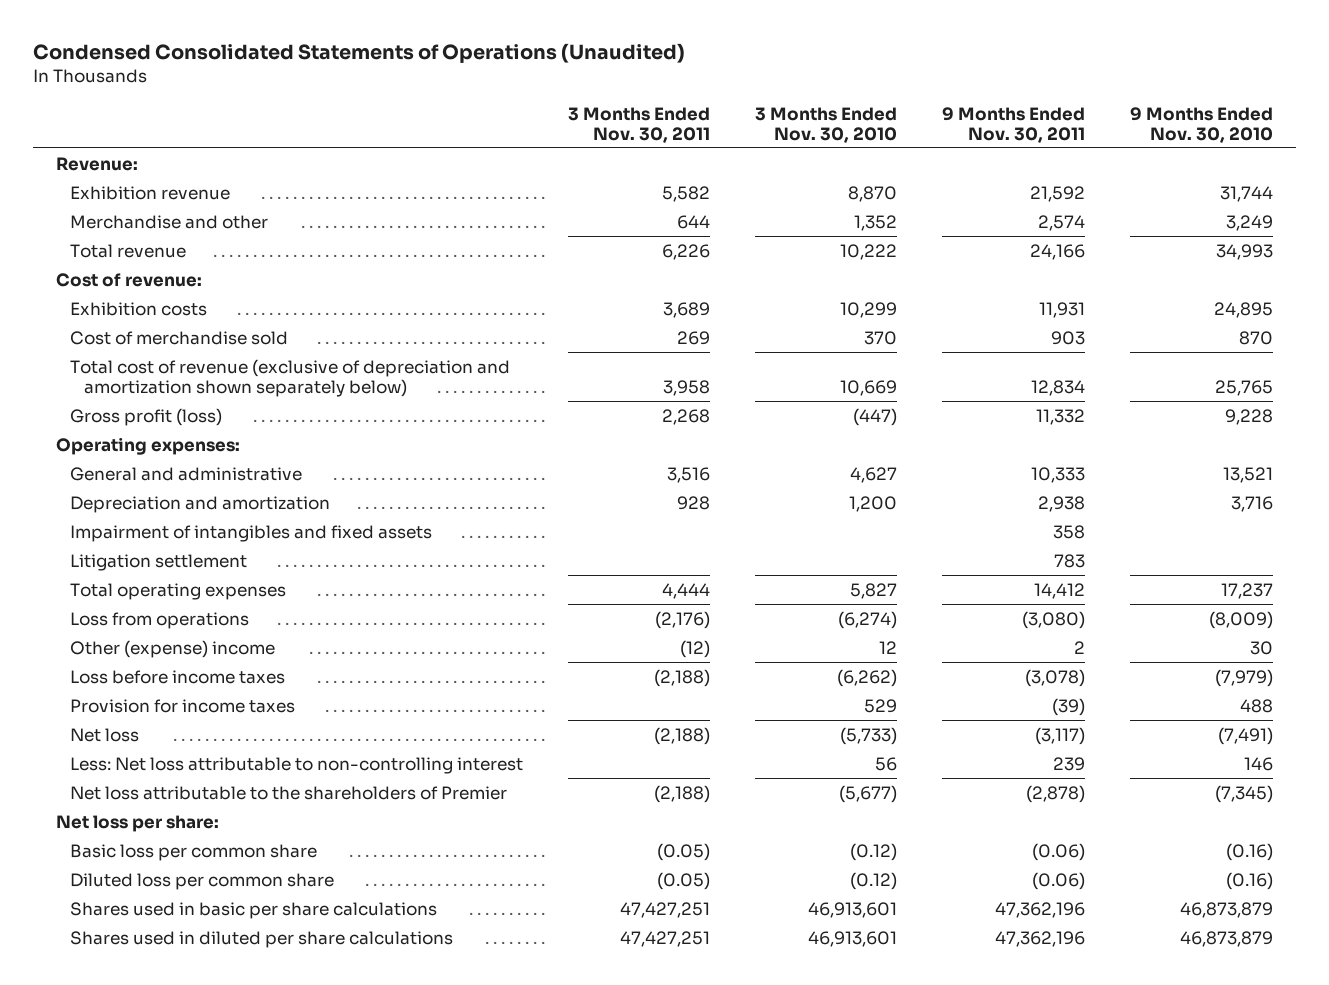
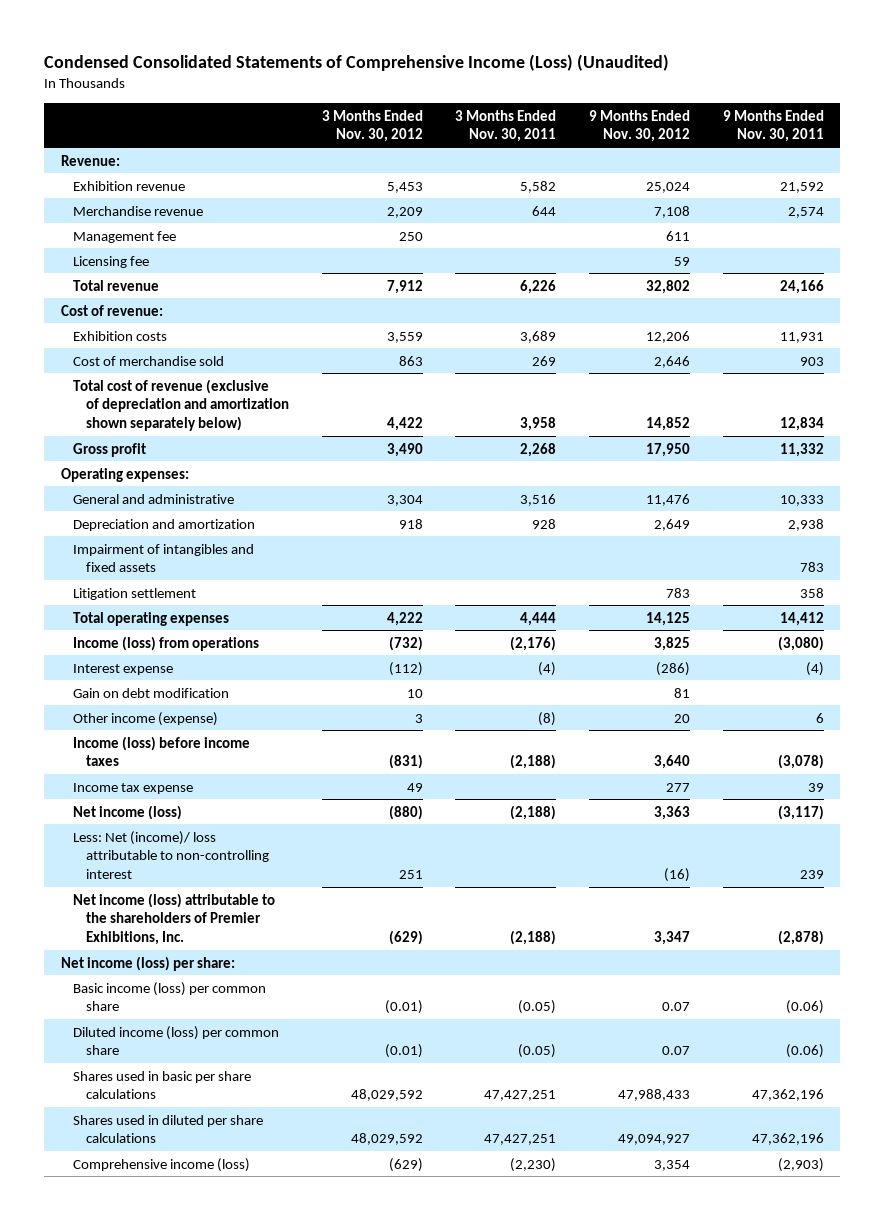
- Condensed Consolidated Statements of Operations (Unaudited)
+ Condensed Consolidated Statements of Comprehensive Income (Loss) (Unaudited)
- | 3 Months Ended Nov. 30, 2011 | 3 Months Ended Nov. 30, 2010 | 9 Months Ended Nov. 30, 2011 | 9 Months Ended Nov. 30, 2010
+ | 3 Months Ended Nov. 30, 2012 | 3 Months Ended Nov. 30, 2011 | 9 Months Ended Nov. 30, 2012 | 9 Months Ended Nov. 30, 2011
- Merchandise and other | 644 | 1,352 | 2,574 | 3,249
+ Merchandise revenue | 2,209 | 644 | 7,108 | 2,574
+ Management fee | 250 | | 611 |
+ Licensing fee | | | 59 |
- Gross profit (loss) | 2,268 | (447) | 11,332 | 9,228
+ Gross profit | 3,490 | 2,268 | 17,950 | 11,332
- Impairment of intangibles and fixed assets | | | 358 |
- Litigation settlement | | | 783 |
+ Impairment of intangibles and fixed assets | | | | 783
+ Litigation settlement | | | 783 | 358
- Loss from operations | (2,176) | (6,274) | (3,080) | (8,009)
- Other (expense) income | (12) | 12 | 2 | 30
- Loss before income taxes | (2,188) | (6,262) | (3,078) | (7,979)
- Provision for income taxes | | 529 | (39) | 488
- Net loss | (2,188) | (5,733) | (3,117) | (7,491)
- Less: Net loss attributable to non-controlling interest | | 56 | 239 | 146
- Net loss attributable to the shareholders of Premier | (2,188) | (5,677) | (2,878) | (7,345)
- Net loss per share:
- Basic loss per common share | (0.05) | (0.12) | (0.06) | (0.16)
- Diluted loss per common share | (0.05) | (0.12) | (0.06) | (0.16)
+ Income (loss) from operations | (732) | (2,176) | 3,825 | (3,080)
+ Interest expense | (112) | (4) | (286) | (4)
+ Gain on debt modification | 10 | | 81 |
+ Other income (expense) | 3 | (8) | 20 | 6
+ Income (loss) before income taxes | (831) | (2,188) | 3,640 | (3,078)
+ Income tax expense | 49 | | 277 | 39
+ Net income (loss) | (880) | (2,188) | 3,363 | (3,117)
+ Less: Net (income)/ loss attributable to non-controlling interest | 251 | | (16) | 239
+ Net income (loss) attributable to the shareholders of Premier Exhibitions, Inc. | (629) | (2,188) | 3,347 | (2,878)
+ Net income (loss) per share:
+ Basic income (loss) per common share | (0.01) | (0.05) | 0.07 | (0.06)
+ Diluted income (loss) per common share | (0.01) | (0.05) | 0.07 | (0.06)
+ Comprehensive income (loss) | (629) | (2,230) | 3,354 | (2,903)

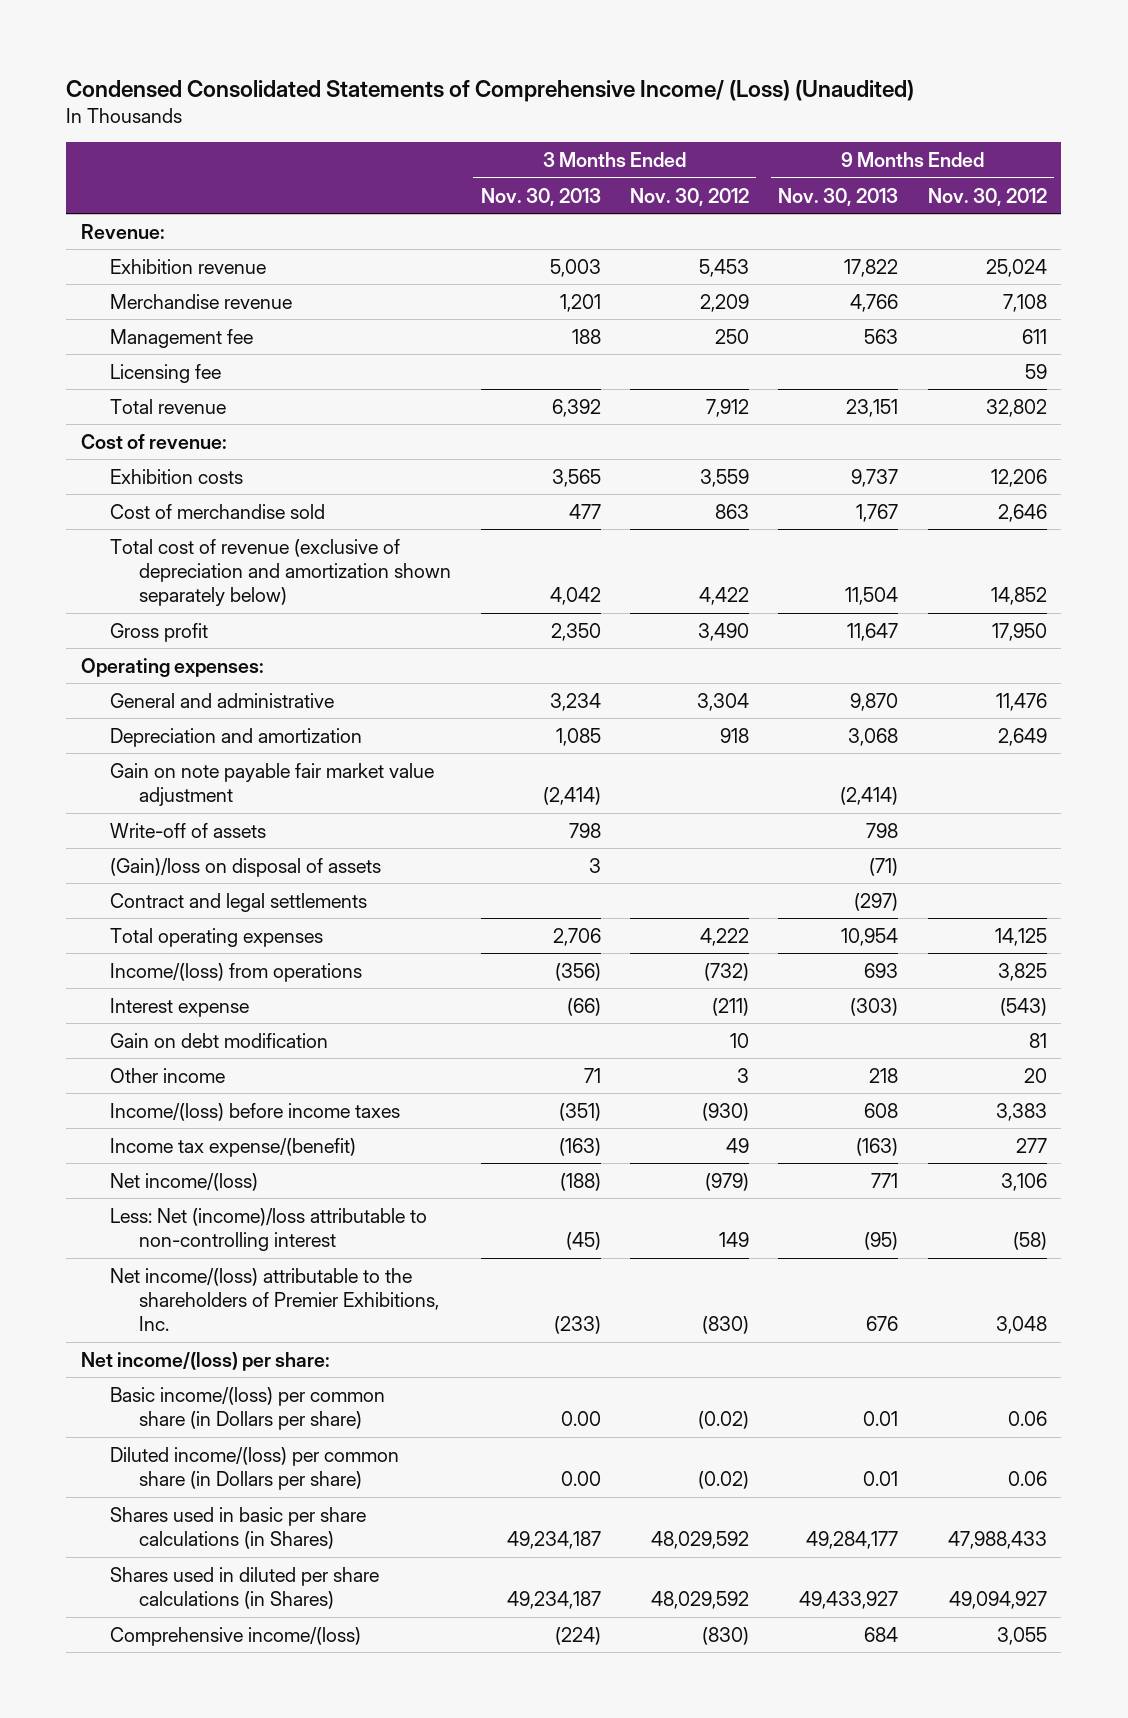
- Condensed Consolidated Statements of Comprehensive Income (Loss) (Unaudited)
+ Condensed Consolidated Statements of Comprehensive Income/ (Loss) (Unaudited)
- | 3 Months Ended Nov. 30, 2012 | 3 Months Ended Nov. 30, 2011 | 9 Months Ended Nov. 30, 2012 | 9 Months Ended Nov. 30, 2011
+ | 3 Months Ended Nov. 30, 2013 | 3 Months Ended Nov. 30, 2012 | 9 Months Ended Nov. 30, 2013 | 9 Months Ended Nov. 30, 2012
- Impairment of intangibles and fixed assets | | | | 783
- Litigation settlement | | | 783 | 358
+ Gain on note payable fair market value adjustment | (2,414) | | (2,414) |
+ Write-off of assets | 798 | | 798 |
+ (Gain)/loss on disposal of assets | 3 | | (71) |
+ Contract and legal settlements | | | (297) |
- Income (loss) from operations | (732) | (2,176) | 3,825 | (3,080)
- Interest expense | (112) | (4) | (286) | (4)
+ Income/(loss) from operations | (356) | (732) | 693 | 3,825
+ Interest expense | (66) | (211) | (303) | (543)
- Other income (expense) | 3 | (8) | 20 | 6
- Income (loss) before income taxes | (831) | (2,188) | 3,640 | (3,078)
- Income tax expense | 49 | | 277 | 39
- Net income (loss) | (880) | (2,188) | 3,363 | (3,117)
- Less: Net (income)/ loss attributable to non-controlling interest | 251 | | (16) | 239
- Net income (loss) attributable to the shareholders of Premier Exhibitions, Inc. | (629) | (2,188) | 3,347 | (2,878)
- Net income (loss) per share:
- Basic income (loss) per common share | (0.01) | (0.05) | 0.07 | (0.06)
- Diluted income (loss) per common share | (0.01) | (0.05) | 0.07 | (0.06)
- Shares used in basic per share calculations | 48,029,592 | 47,427,251 | 47,988,433 | 47,362,196
- Shares used in diluted per share calculations | 48,029,592 | 47,427,251 | 49,094,927 | 47,362,196
- Comprehensive income (loss) | (629) | (2,230) | 3,354 | (2,903)
+ Other income | 71 | 3 | 218 | 20
+ Income/(loss) before income taxes | (351) | (930) | 608 | 3,383
+ Income tax expense/(benefit) | (163) | 49 | (163) | 277
+ Net income/(loss) | (188) | (979) | 771 | 3,106
+ Less: Net (income)/loss attributable to non-controlling interest | (45) | 149 | (95) | (58)
+ Net income/(loss) attributable to the shareholders of Premier Exhibitions, Inc. | (233) | (830) | 676 | 3,048
+ Net income/(loss) per share:
+ Basic income/(loss) per common share (in Dollars per share) | 0.00 | (0.02) | 0.01 | 0.06
+ Diluted income/(loss) per common share (in Dollars per share) | 0.00 | (0.02) | 0.01 | 0.06
+ Shares used in basic per share calculations (in Shares) | 49,234,187 | 48,029,592 | 49,284,177 | 47,988,433
+ Shares used in diluted per share calculations (in Shares) | 49,234,187 | 48,029,592 | 49,433,927 | 49,094,927
+ Comprehensive income/(loss) | (224) | (830) | 684 | 3,055

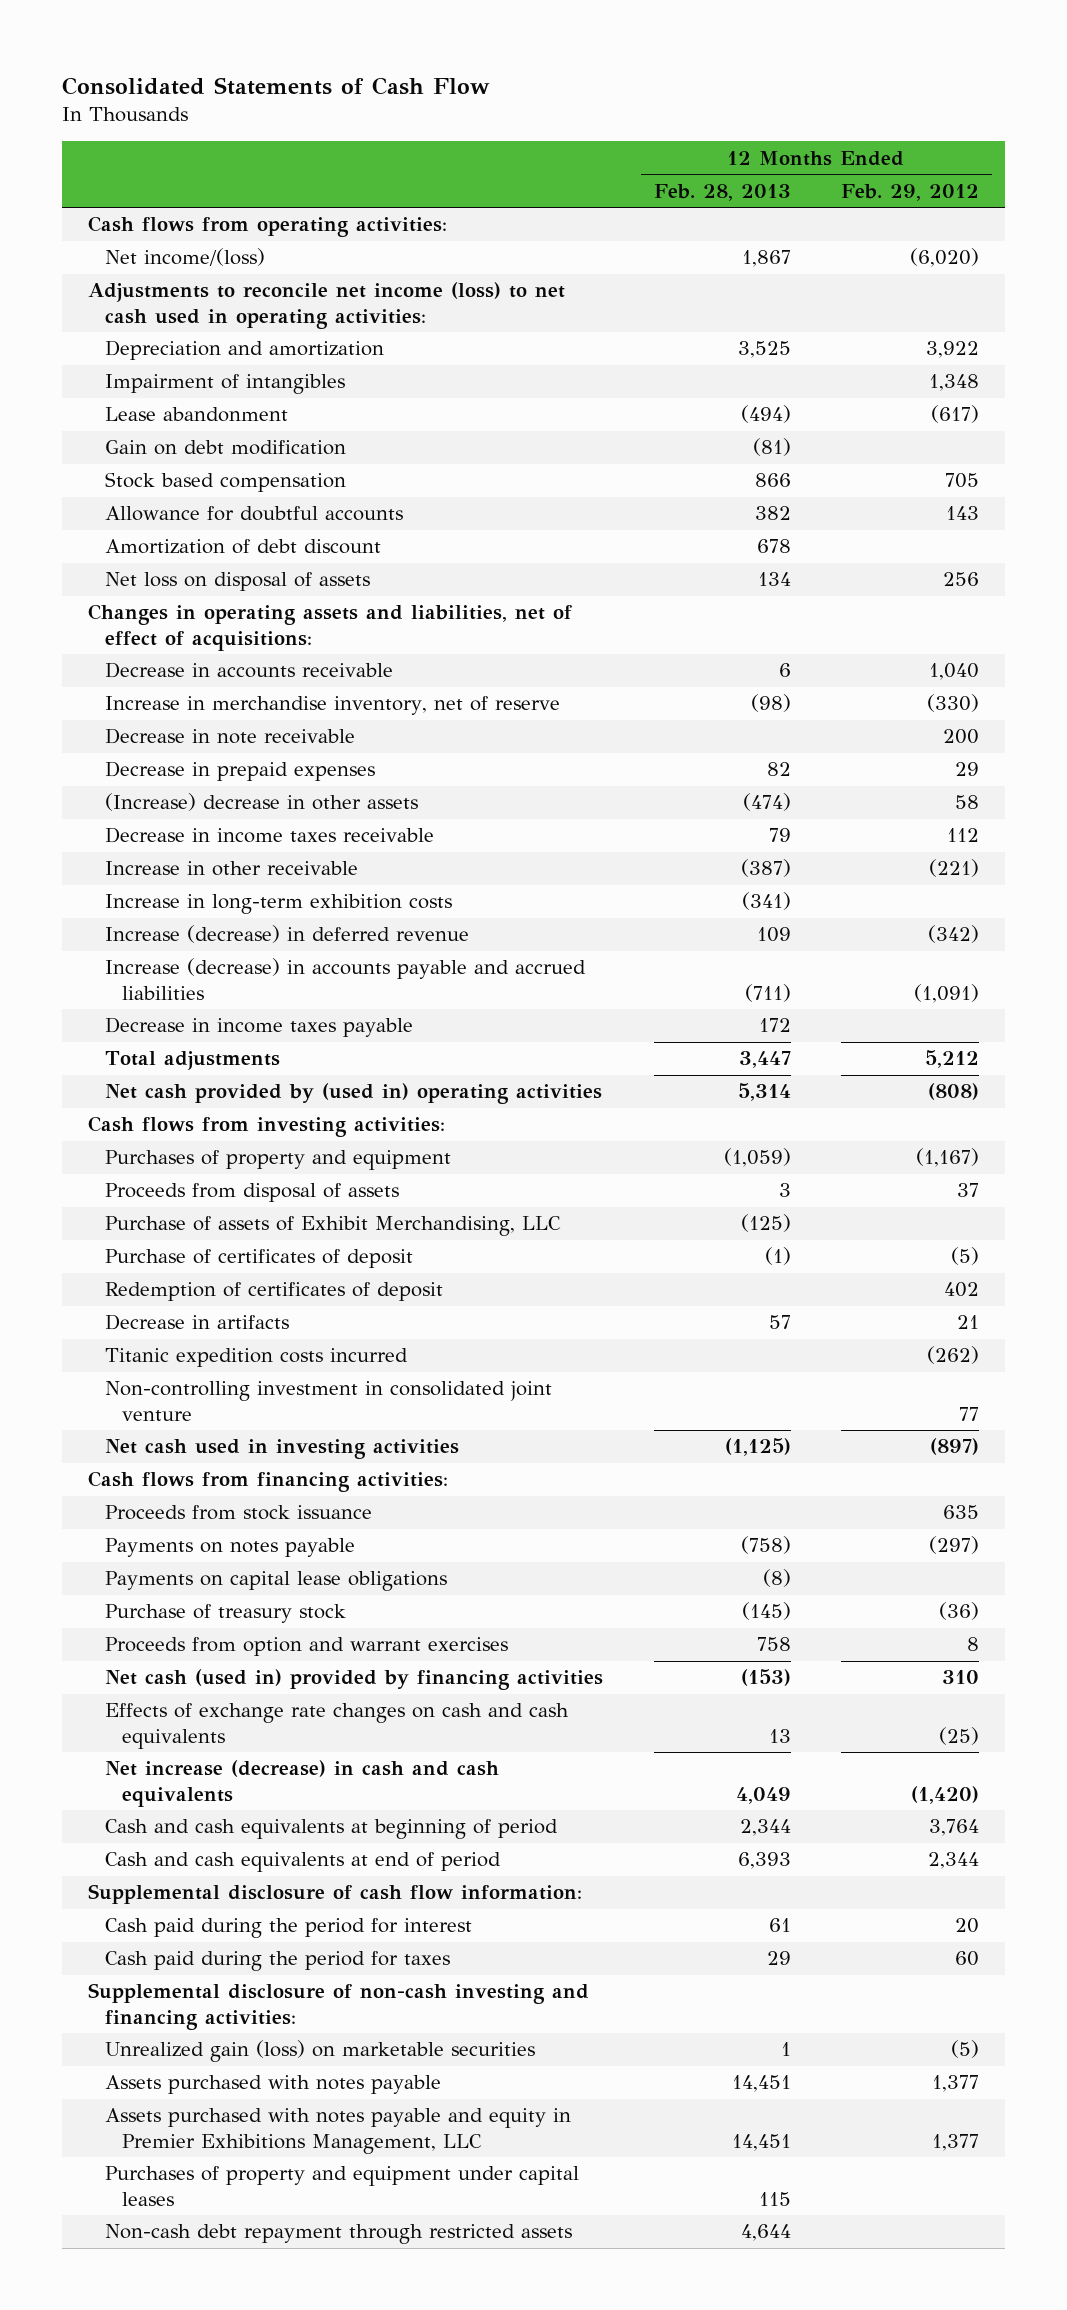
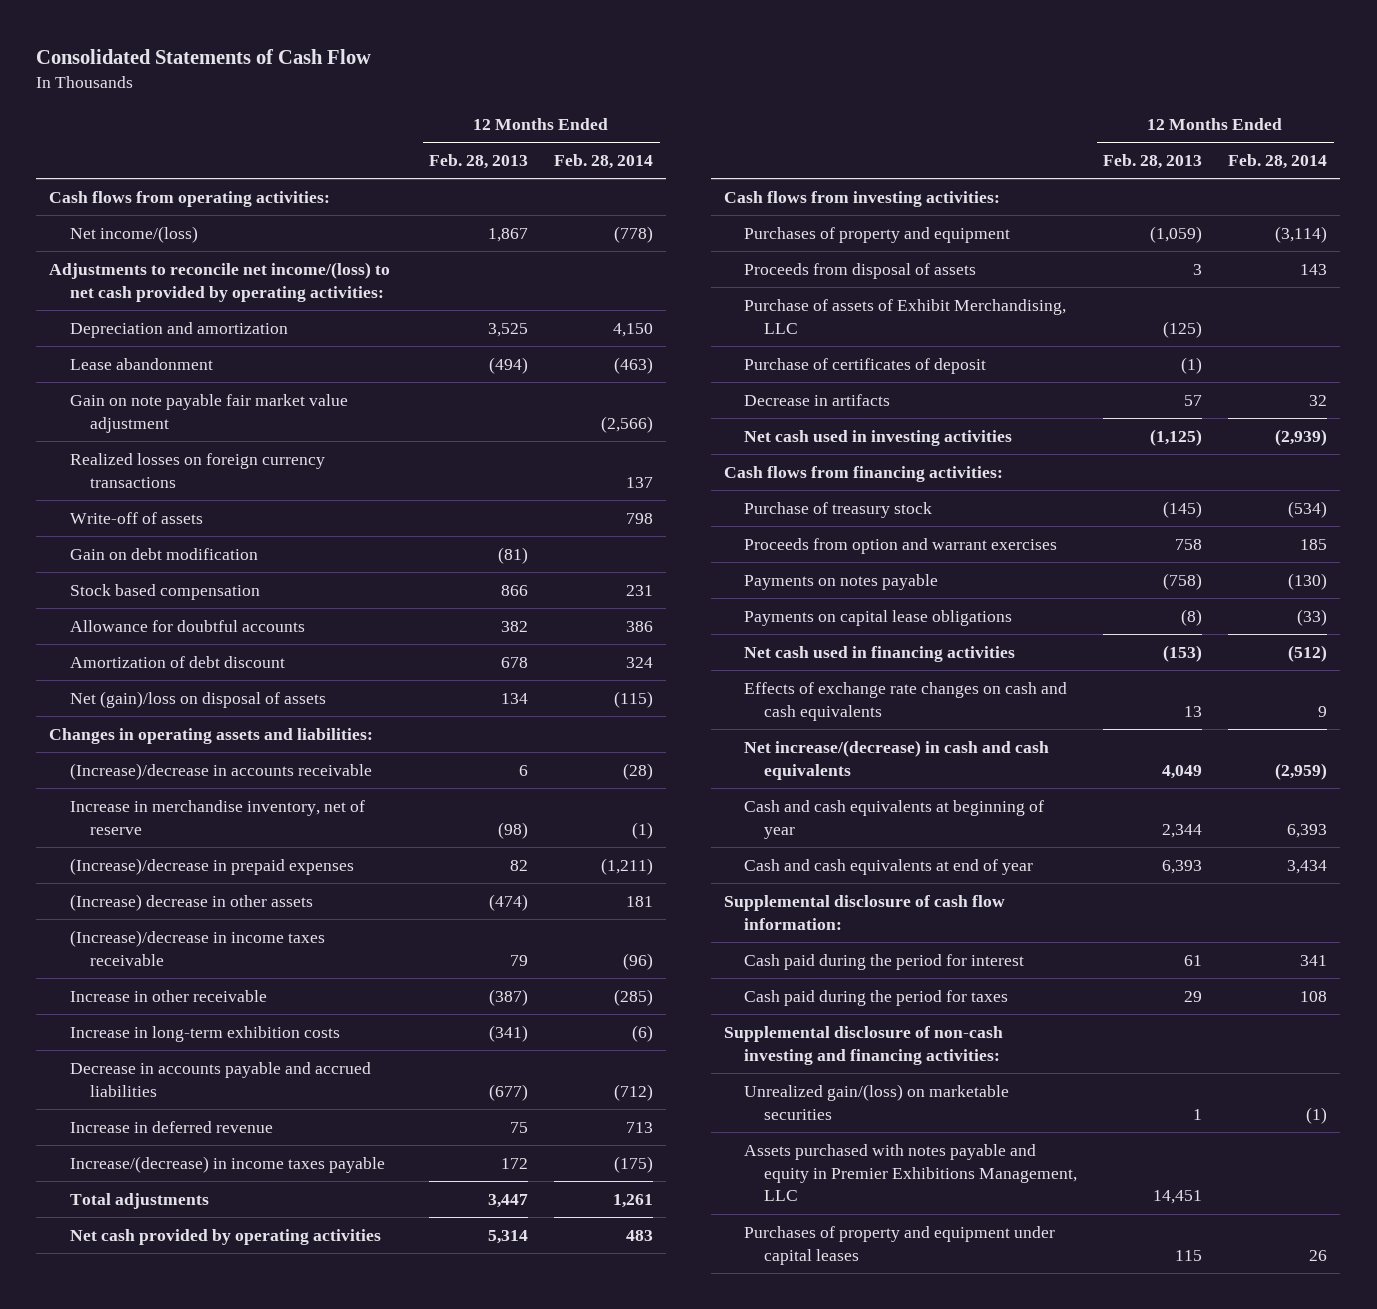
- | 12 Months Ended Feb. 28, 2013 | 12 Months Ended Feb. 29, 2012
+ | 12 Months Ended Feb. 28, 2013 | 12 Months Ended Feb. 28, 2014
- Adjustments to reconcile net income (loss) to net cash used in operating activities:
+ Adjustments to reconcile net income/(loss) to net cash provided by operating activities:
- Impairment of intangibles | | 1,348
+ Gain on note payable fair market value adjustment | | (2,566)
+ Realized losses on foreign currency transactions | | 137
+ Write-off of assets | | 798
- Net loss on disposal of assets | 134 | 256
- Changes in operating assets and liabilities, net of effect of acquisitions:
- Decrease in accounts receivable | 6 | 1,040
+ Net (gain)/loss on disposal of assets | 134 | (115)
+ Changes in operating assets and liabilities:
+ (Increase)/decrease in accounts receivable | 6 | (28)
- Decrease in note receivable | | 200
- Decrease in prepaid expenses | 82 | 29
+ (Increase)/decrease in prepaid expenses | 82 | (1,211)
- Decrease in income taxes receivable | 79 | 112
+ (Increase)/decrease in income taxes receivable | 79 | (96)
- Increase (decrease) in deferred revenue | 109 | (342)
- Increase (decrease) in accounts payable and accrued liabilities | (711) | (1,091)
- Decrease in income taxes payable | 172 |
+ Decrease in accounts payable and accrued liabilities | (677) | (712)
+ Increase in deferred revenue | 75 | 713
+ Increase/(decrease) in income taxes payable | 172 | (175)
- Net cash provided by (used in) operating activities | 5,314 | (808)
+ Net cash provided by operating activities | 5,314 | 483
- Redemption of certificates of deposit | | 402
- Titanic expedition costs incurred | | (262)
- Non-controlling investment in consolidated joint venture | | 77
- Proceeds from stock issuance | | 635
- Net cash (used in) provided by financing activities | (153) | 310
moved down: Payments on notes payable | (758) | (130)
moved down: Payments on capital lease obligations | (8) | (33)
+ Net cash used in financing activities | (153) | (512)
- Net increase (decrease) in cash and cash equivalents | 4,049 | (1,420)
- Cash and cash equivalents at beginning of period | 2,344 | 3,764
- Cash and cash equivalents at end of period | 6,393 | 2,344
+ Net increase/(decrease) in cash and cash equivalents | 4,049 | (2,959)
+ Cash and cash equivalents at beginning of year | 2,344 | 6,393
+ Cash and cash equivalents at end of year | 6,393 | 3,434
- Unrealized gain (loss) on marketable securities | 1 | (5)
- Assets purchased with notes payable | 14,451 | 1,377
+ Unrealized gain/(loss) on marketable securities | 1 | (1)
- Non-cash debt repayment through restricted assets | 4,644 |

